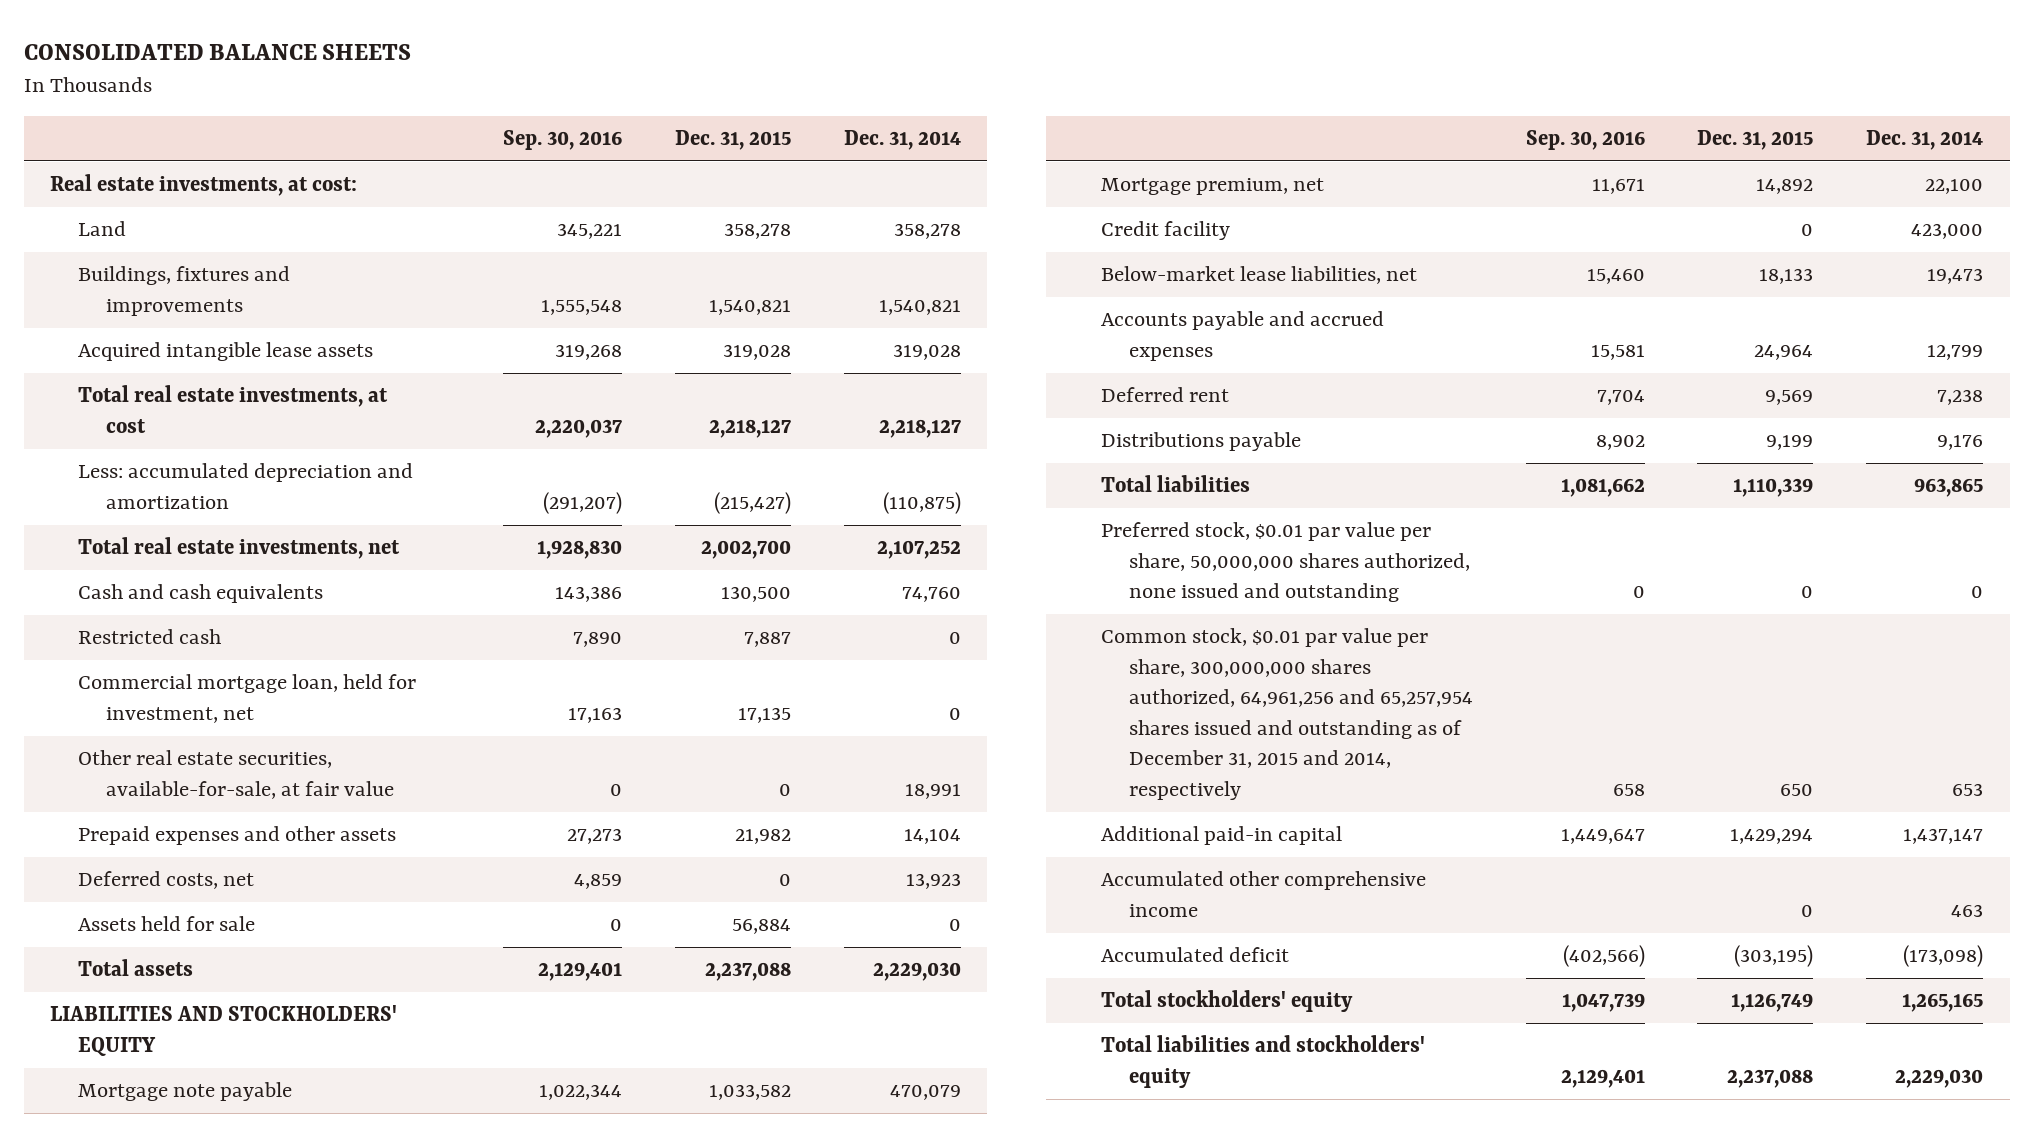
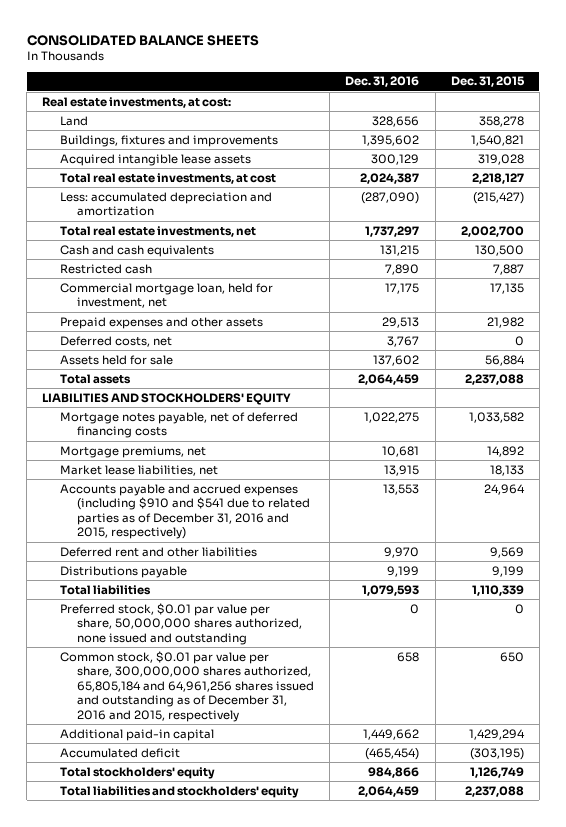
- | Sep. 30, 2016 | Dec. 31, 2015 | Dec. 31, 2014
+ | Dec. 31, 2016 | Dec. 31, 2015
- Other real estate securities, available-for-sale, at fair value | 0 | 0 | 18,991
- Mortgage note payable | 1,022,344 | 1,033,582 | 470,079
- Mortgage premium, net | 11,671 | 14,892 | 22,100
- Credit facility | | 0 | 423,000
- Below-market lease liabilities, net | 15,460 | 18,133 | 19,473
- Accounts payable and accrued expenses | 15,581 | 24,964 | 12,799
- Deferred rent | 7,704 | 9,569 | 7,238
+ Mortgage notes payable, net of deferred financing costs | 1,022,275 | 1,033,582
+ Mortgage premiums, net | 10,681 | 14,892
+ Market lease liabilities, net | 13,915 | 18,133
+ Accounts payable and accrued expenses (including $910 and $541 due to related parties as of December 31, 2016 and 2015, respectively) | 13,553 | 24,964
+ Deferred rent and other liabilities | 9,970 | 9,569
- Common stock, $0.01 par value per share, 300,000,000 shares authorized, 64,961,256 and 65,257,954 shares issued and outstanding as of December 31, 2015 and 2014, respectively | 658 | 650 | 653
+ Common stock, $0.01 par value per share, 300,000,000 shares authorized, 65,805,184 and 64,961,256 shares issued and outstanding as of December 31, 2016 and 2015, respectively | 658 | 650
- Accumulated other comprehensive income | | 0 | 463

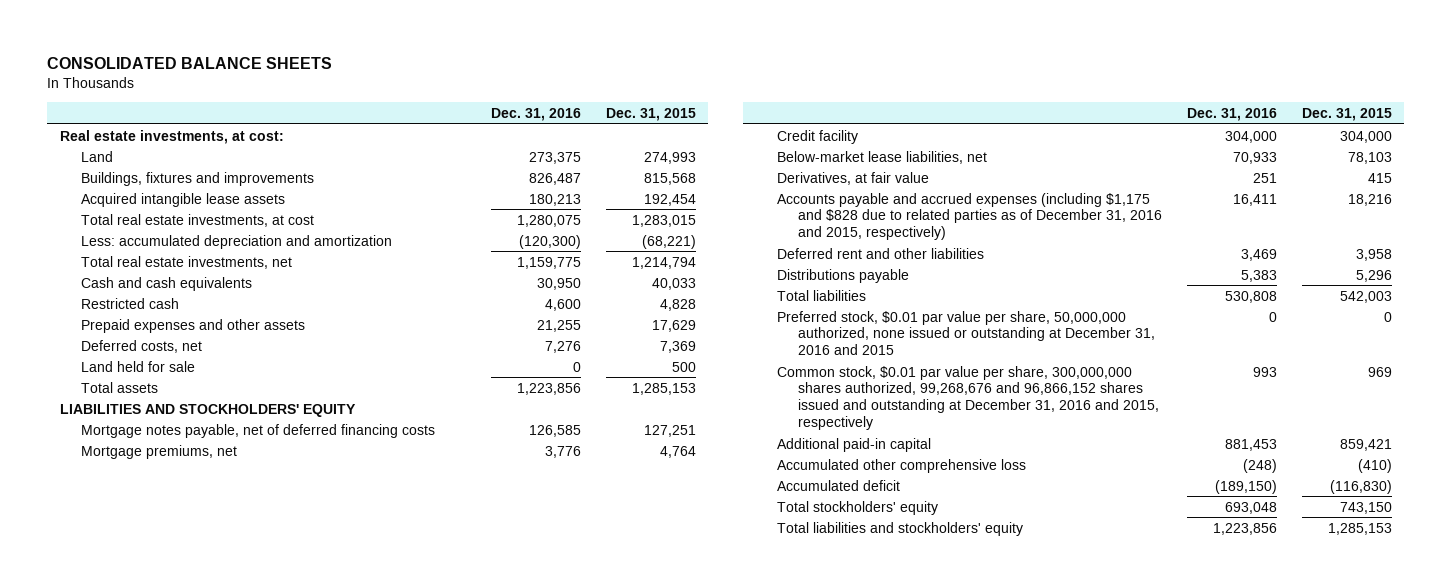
- Land | 328,656 | 358,278
- Buildings, fixtures and improvements | 1,395,602 | 1,540,821
- Acquired intangible lease assets | 300,129 | 319,028
- Total real estate investments, at cost | 2,024,387 | 2,218,127
- Less: accumulated depreciation and amortization | (287,090) | (215,427)
- Total real estate investments, net | 1,737,297 | 2,002,700
- Cash and cash equivalents | 131,215 | 130,500
- Restricted cash | 7,890 | 7,887
- Commercial mortgage loan, held for investment, net | 17,175 | 17,135
- Prepaid expenses and other assets | 29,513 | 21,982
- Deferred costs, net | 3,767 | 0
- Assets held for sale | 137,602 | 56,884
- Total assets | 2,064,459 | 2,237,088
+ Land | 273,375 | 274,993
+ Buildings, fixtures and improvements | 826,487 | 815,568
+ Acquired intangible lease assets | 180,213 | 192,454
+ Total real estate investments, at cost | 1,280,075 | 1,283,015
+ Less: accumulated depreciation and amortization | (120,300) | (68,221)
+ Total real estate investments, net | 1,159,775 | 1,214,794
+ Cash and cash equivalents | 30,950 | 40,033
+ Restricted cash | 4,600 | 4,828
+ Prepaid expenses and other assets | 21,255 | 17,629
+ Deferred costs, net | 7,276 | 7,369
+ Land held for sale | 0 | 500
+ Total assets | 1,223,856 | 1,285,153
- Mortgage notes payable, net of deferred financing costs | 1,022,275 | 1,033,582
- Mortgage premiums, net | 10,681 | 14,892
- Market lease liabilities, net | 13,915 | 18,133
- Accounts payable and accrued expenses (including $910 and $541 due to related parties as of December 31, 2016 and 2015, respectively) | 13,553 | 24,964
- Deferred rent and other liabilities | 9,970 | 9,569
- Distributions payable | 9,199 | 9,199
- Total liabilities | 1,079,593 | 1,110,339
- Preferred stock, $0.01 par value per share, 50,000,000 shares authorized, none issued and outstanding | 0 | 0
- Common stock, $0.01 par value per share, 300,000,000 shares authorized, 65,805,184 and 64,961,256 shares issued and outstanding as of December 31, 2016 and 2015, respectively | 658 | 650
- Additional paid-in capital | 1,449,662 | 1,429,294
- Accumulated deficit | (465,454) | (303,195)
- Total stockholders' equity | 984,866 | 1,126,749
- Total liabilities and stockholders' equity | 2,064,459 | 2,237,088
+ Mortgage notes payable, net of deferred financing costs | 126,585 | 127,251
+ Mortgage premiums, net | 3,776 | 4,764
+ Credit facility | 304,000 | 304,000
+ Below-market lease liabilities, net | 70,933 | 78,103
+ Derivatives, at fair value | 251 | 415
+ Accounts payable and accrued expenses (including $1,175 and $828 due to related parties as of December 31, 2016 and 2015, respectively) | 16,411 | 18,216
+ Deferred rent and other liabilities | 3,469 | 3,958
+ Distributions payable | 5,383 | 5,296
+ Total liabilities | 530,808 | 542,003
+ Preferred stock, $0.01 par value per share, 50,000,000 authorized, none issued or outstanding at December 31, 2016 and 2015 | 0 | 0
+ Common stock, $0.01 par value per share, 300,000,000 shares authorized, 99,268,676 and 96,866,152 shares issued and outstanding at December 31, 2016 and 2015, respectively | 993 | 969
+ Additional paid-in capital | 881,453 | 859,421
+ Accumulated other comprehensive loss | (248) | (410)
+ Accumulated deficit | (189,150) | (116,830)
+ Total stockholders' equity | 693,048 | 743,150
+ Total liabilities and stockholders' equity | 1,223,856 | 1,285,153

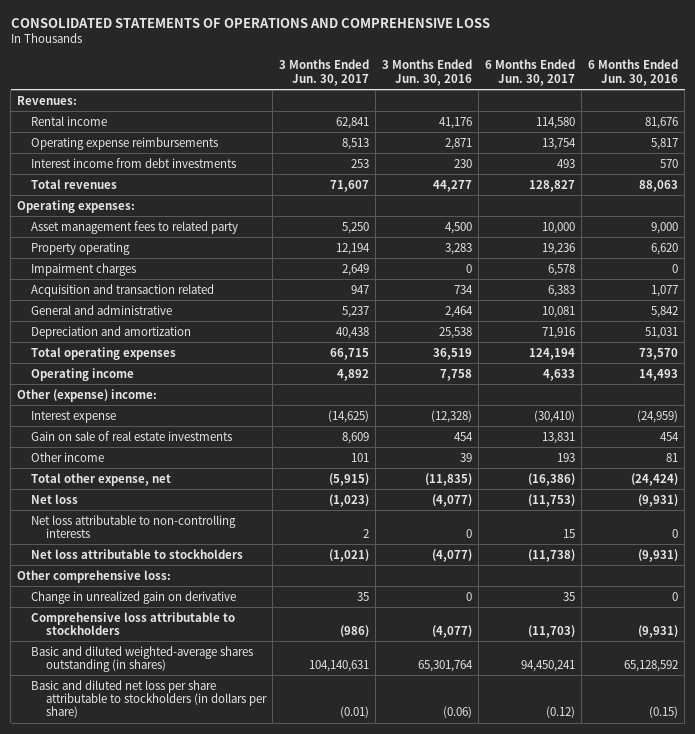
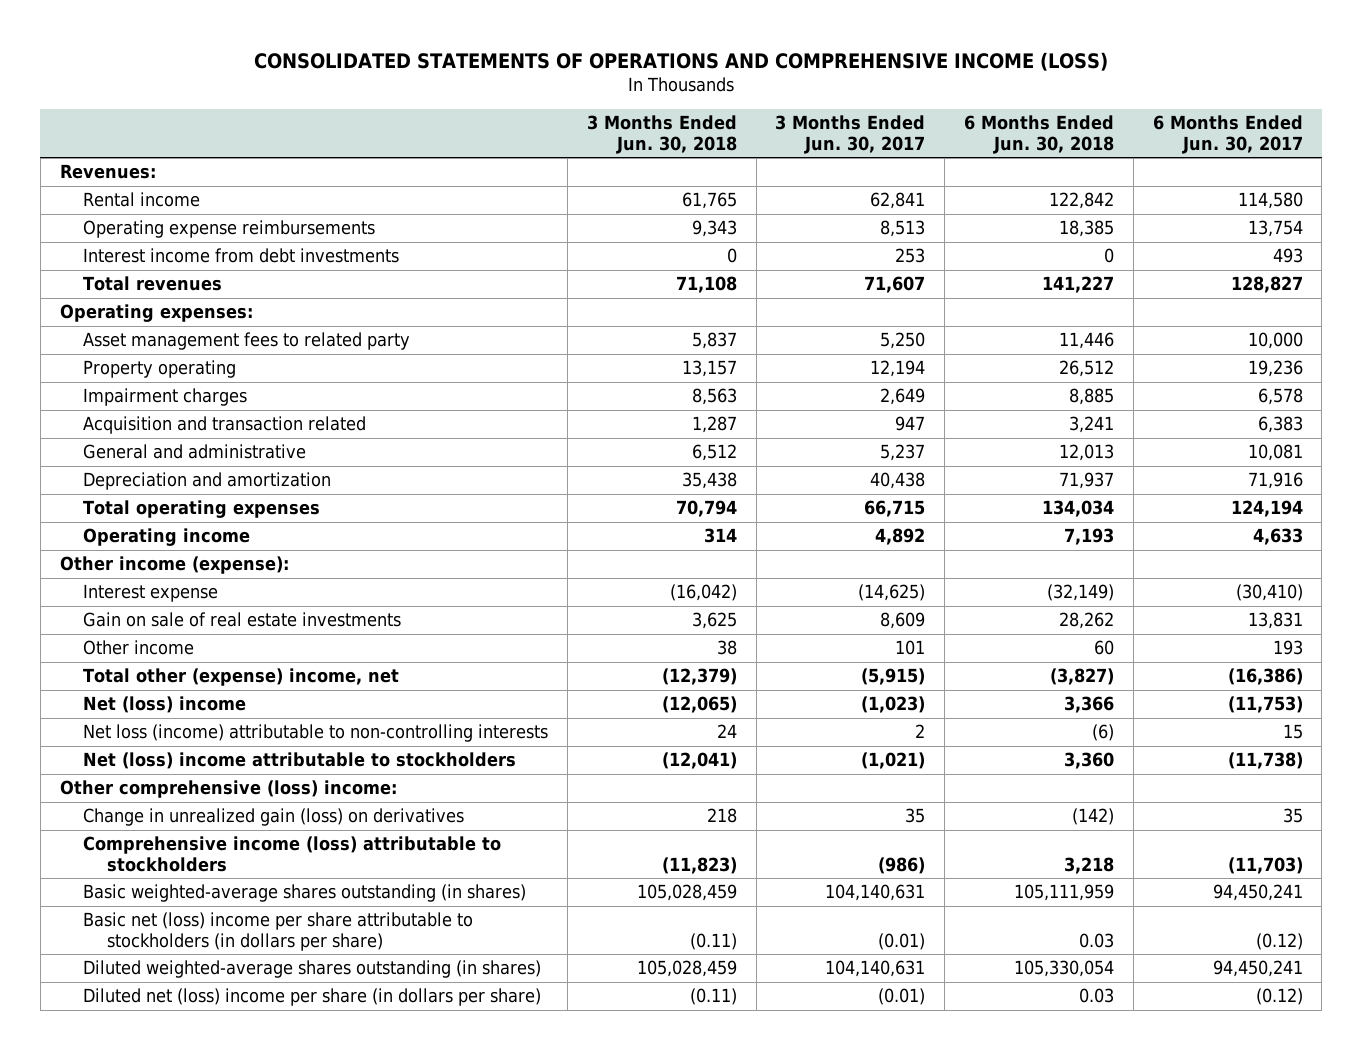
- CONSOLIDATED STATEMENTS OF OPERATIONS AND COMPREHENSIVE LOSS
+ CONSOLIDATED STATEMENTS OF OPERATIONS AND COMPREHENSIVE INCOME (LOSS)
- | 3 Months Ended Jun. 30, 2017 | 3 Months Ended Jun. 30, 2016 | 6 Months Ended Jun. 30, 2017 | 6 Months Ended Jun. 30, 2016
+ | 3 Months Ended Jun. 30, 2018 | 3 Months Ended Jun. 30, 2017 | 6 Months Ended Jun. 30, 2018 | 6 Months Ended Jun. 30, 2017
- Other (expense) income:
+ Other income (expense):
- Total other expense, net | (5,915) | (11,835) | (16,386) | (24,424)
- Net loss | (1,023) | (4,077) | (11,753) | (9,931)
- Net loss attributable to non-controlling interests | 2 | 0 | 15 | 0
- Net loss attributable to stockholders | (1,021) | (4,077) | (11,738) | (9,931)
- Other comprehensive loss:
- Change in unrealized gain on derivative | 35 | 0 | 35 | 0
- Comprehensive loss attributable to stockholders | (986) | (4,077) | (11,703) | (9,931)
- Basic and diluted weighted-average shares outstanding (in shares) | 104,140,631 | 65,301,764 | 94,450,241 | 65,128,592
- Basic and diluted net loss per share attributable to stockholders (in dollars per share) | (0.01) | (0.06) | (0.12) | (0.15)
+ Total other (expense) income, net | (12,379) | (5,915) | (3,827) | (16,386)
+ Net (loss) income | (12,065) | (1,023) | 3,366 | (11,753)
+ Net loss (income) attributable to non-controlling interests | 24 | 2 | (6) | 15
+ Net (loss) income attributable to stockholders | (12,041) | (1,021) | 3,360 | (11,738)
+ Other comprehensive (loss) income:
+ Change in unrealized gain (loss) on derivatives | 218 | 35 | (142) | 35
+ Comprehensive income (loss) attributable to stockholders | (11,823) | (986) | 3,218 | (11,703)
+ Basic weighted-average shares outstanding (in shares) | 105,028,459 | 104,140,631 | 105,111,959 | 94,450,241
+ Basic net (loss) income per share attributable to stockholders (in dollars per share) | (0.11) | (0.01) | 0.03 | (0.12)
+ Diluted weighted-average shares outstanding (in shares) | 105,028,459 | 104,140,631 | 105,330,054 | 94,450,241
+ Diluted net (loss) income per share (in dollars per share) | (0.11) | (0.01) | 0.03 | (0.12)

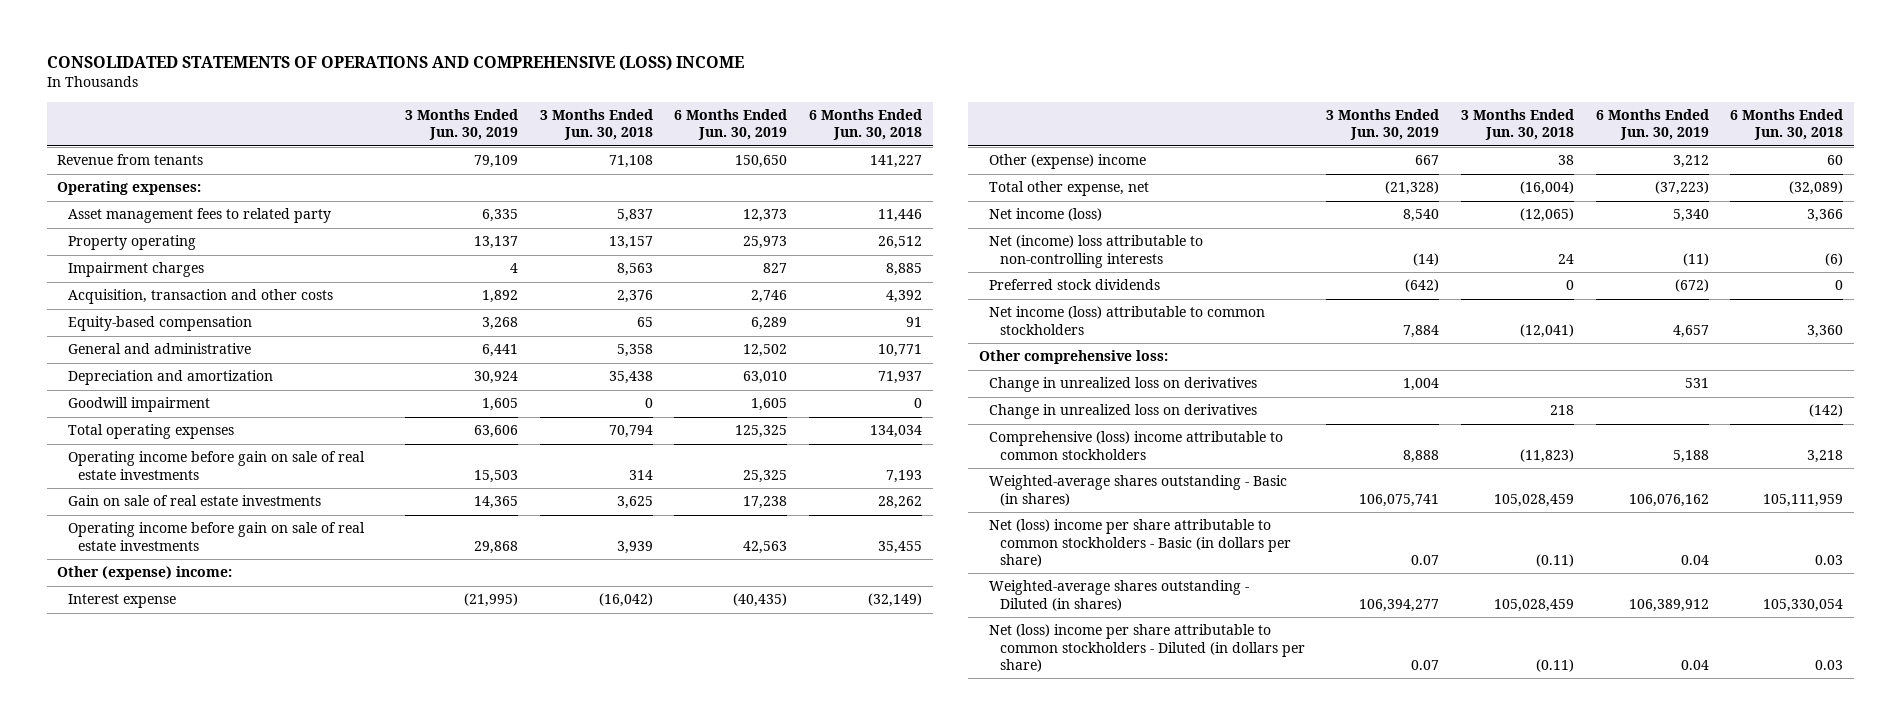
- CONSOLIDATED STATEMENTS OF OPERATIONS AND COMPREHENSIVE INCOME (LOSS)
+ CONSOLIDATED STATEMENTS OF OPERATIONS AND COMPREHENSIVE (LOSS) INCOME
- | 3 Months Ended Jun. 30, 2018 | 3 Months Ended Jun. 30, 2017 | 6 Months Ended Jun. 30, 2018 | 6 Months Ended Jun. 30, 2017
+ | 3 Months Ended Jun. 30, 2019 | 3 Months Ended Jun. 30, 2018 | 6 Months Ended Jun. 30, 2019 | 6 Months Ended Jun. 30, 2018
- Revenues:
- Rental income | 61,765 | 62,841 | 122,842 | 114,580
- Operating expense reimbursements | 9,343 | 8,513 | 18,385 | 13,754
- Interest income from debt investments | 0 | 253 | 0 | 493
- Total revenues | 71,108 | 71,607 | 141,227 | 128,827
+ Revenue from tenants | 79,109 | 71,108 | 150,650 | 141,227
- Acquisition and transaction related | 1,287 | 947 | 3,241 | 6,383
- General and administrative | 6,512 | 5,237 | 12,013 | 10,081
+ Acquisition, transaction and other costs | 1,892 | 2,376 | 2,746 | 4,392
+ Equity-based compensation | 3,268 | 65 | 6,289 | 91
+ General and administrative | 6,441 | 5,358 | 12,502 | 10,771
+ Goodwill impairment | 1,605 | 0 | 1,605 | 0
- Operating income | 314 | 4,892 | 7,193 | 4,633
- Other income (expense):
+ Operating income before gain on sale of real estate investments | 15,503 | 314 | 25,325 | 7,193
- Other income | 38 | 101 | 60 | 193
- Total other (expense) income, net | (12,379) | (5,915) | (3,827) | (16,386)
- Net (loss) income | (12,065) | (1,023) | 3,366 | (11,753)
- Net loss (income) attributable to non-controlling interests | 24 | 2 | (6) | 15
- Net (loss) income attributable to stockholders | (12,041) | (1,021) | 3,360 | (11,738)
- Other comprehensive (loss) income:
- Change in unrealized gain (loss) on derivatives | 218 | 35 | (142) | 35
- Comprehensive income (loss) attributable to stockholders | (11,823) | (986) | 3,218 | (11,703)
- Basic weighted-average shares outstanding (in shares) | 105,028,459 | 104,140,631 | 105,111,959 | 94,450,241
- Basic net (loss) income per share attributable to stockholders (in dollars per share) | (0.11) | (0.01) | 0.03 | (0.12)
- Diluted weighted-average shares outstanding (in shares) | 105,028,459 | 104,140,631 | 105,330,054 | 94,450,241
- Diluted net (loss) income per share (in dollars per share) | (0.11) | (0.01) | 0.03 | (0.12)
+ Operating income before gain on sale of real estate investments | 29,868 | 3,939 | 42,563 | 35,455
+ Other (expense) income:
moved down: Interest expense | (21,995) | (16,042) | (40,435) | (32,149)
+ Other (expense) income | 667 | 38 | 3,212 | 60
+ Total other expense, net | (21,328) | (16,004) | (37,223) | (32,089)
+ Net income (loss) | 8,540 | (12,065) | 5,340 | 3,366
+ Net (income) loss attributable to non-controlling interests | (14) | 24 | (11) | (6)
+ Preferred stock dividends | (642) | 0 | (672) | 0
+ Net income (loss) attributable to common stockholders | 7,884 | (12,041) | 4,657 | 3,360
+ Other comprehensive loss:
+ Change in unrealized loss on derivatives | 1,004 | | 531 |
+ Change in unrealized loss on derivatives | | 218 | | (142)
+ Comprehensive (loss) income attributable to common stockholders | 8,888 | (11,823) | 5,188 | 3,218
+ Weighted-average shares outstanding - Basic (in shares) | 106,075,741 | 105,028,459 | 106,076,162 | 105,111,959
+ Net (loss) income per share attributable to common stockholders - Basic (in dollars per share) | 0.07 | (0.11) | 0.04 | 0.03
+ Weighted-average shares outstanding - Diluted (in shares) | 106,394,277 | 105,028,459 | 106,389,912 | 105,330,054
+ Net (loss) income per share attributable to common stockholders - Diluted (in dollars per share) | 0.07 | (0.11) | 0.04 | 0.03

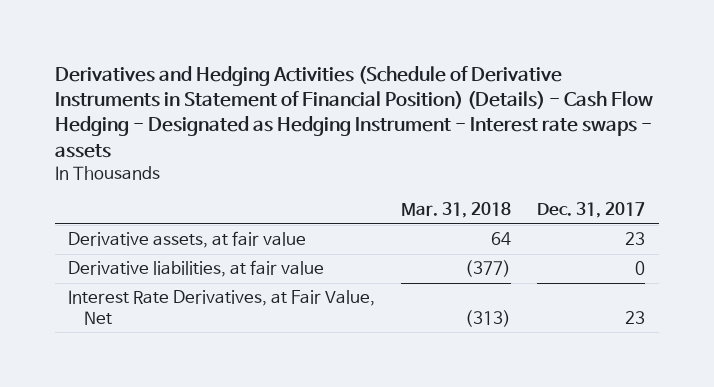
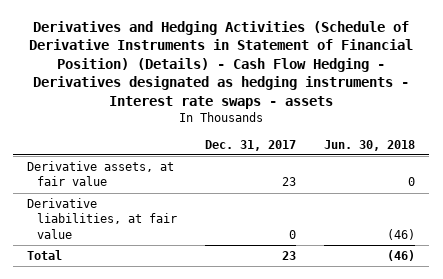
- Derivatives and Hedging Activities (Schedule of Derivative Instruments in Statement of Financial Position) (Details) - Cash Flow Hedging - Designated as Hedging Instrument - Interest rate swaps - assets
+ Derivatives and Hedging Activities (Schedule of Derivative Instruments in Statement of Financial Position) (Details) - Cash Flow Hedging - Derivatives designated as hedging instruments - Interest rate swaps - assets
- | Mar. 31, 2018 | Dec. 31, 2017
+ | Dec. 31, 2017 | Jun. 30, 2018
- Interest Rate Derivatives, at Fair Value, Net | (313) | 23
+ Total | 23 | (46)

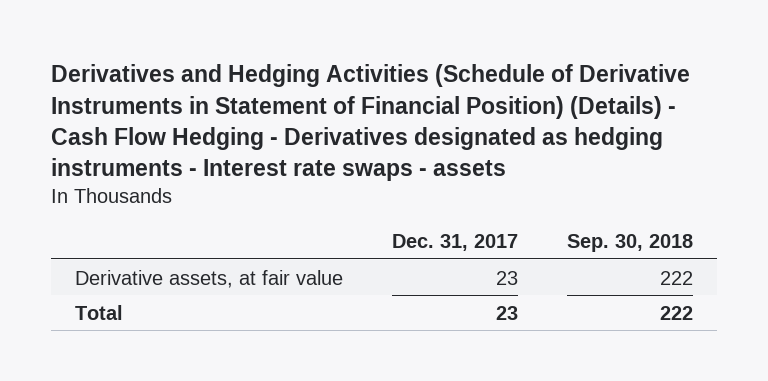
- | Dec. 31, 2017 | Jun. 30, 2018
+ | Dec. 31, 2017 | Sep. 30, 2018
- Derivative liabilities, at fair value | 0 | (46)

